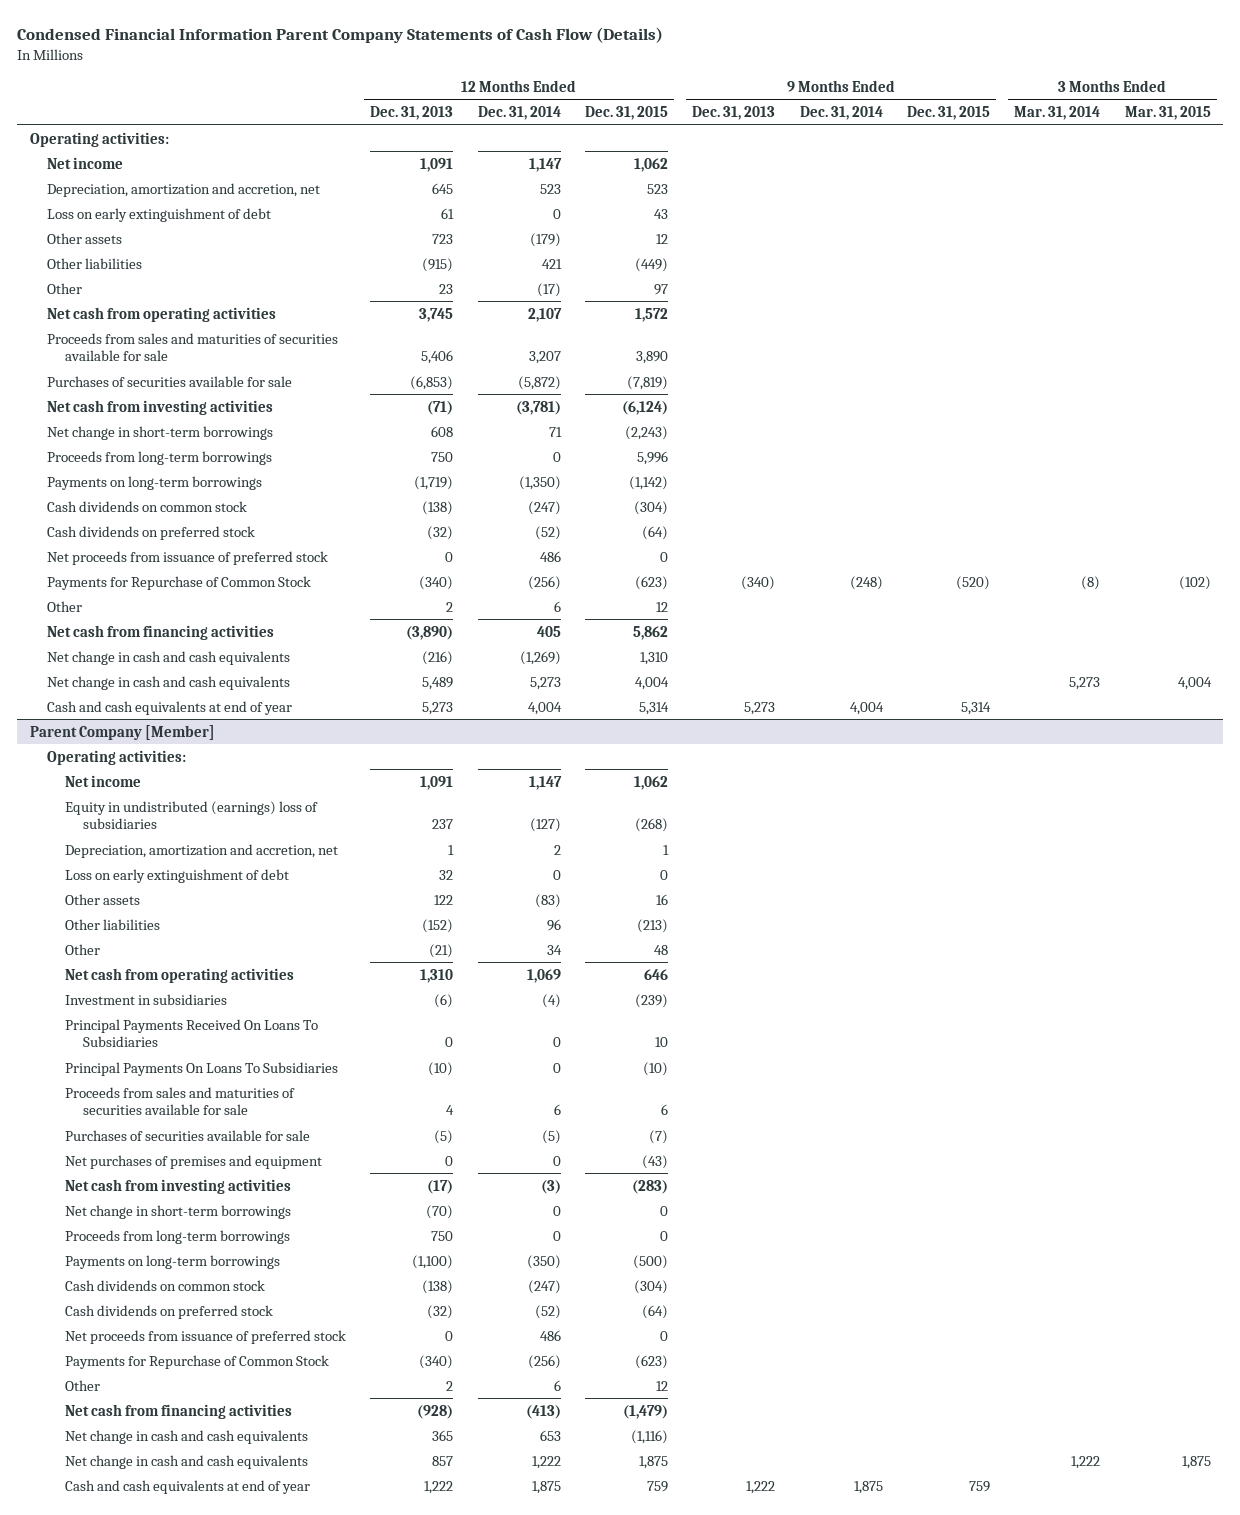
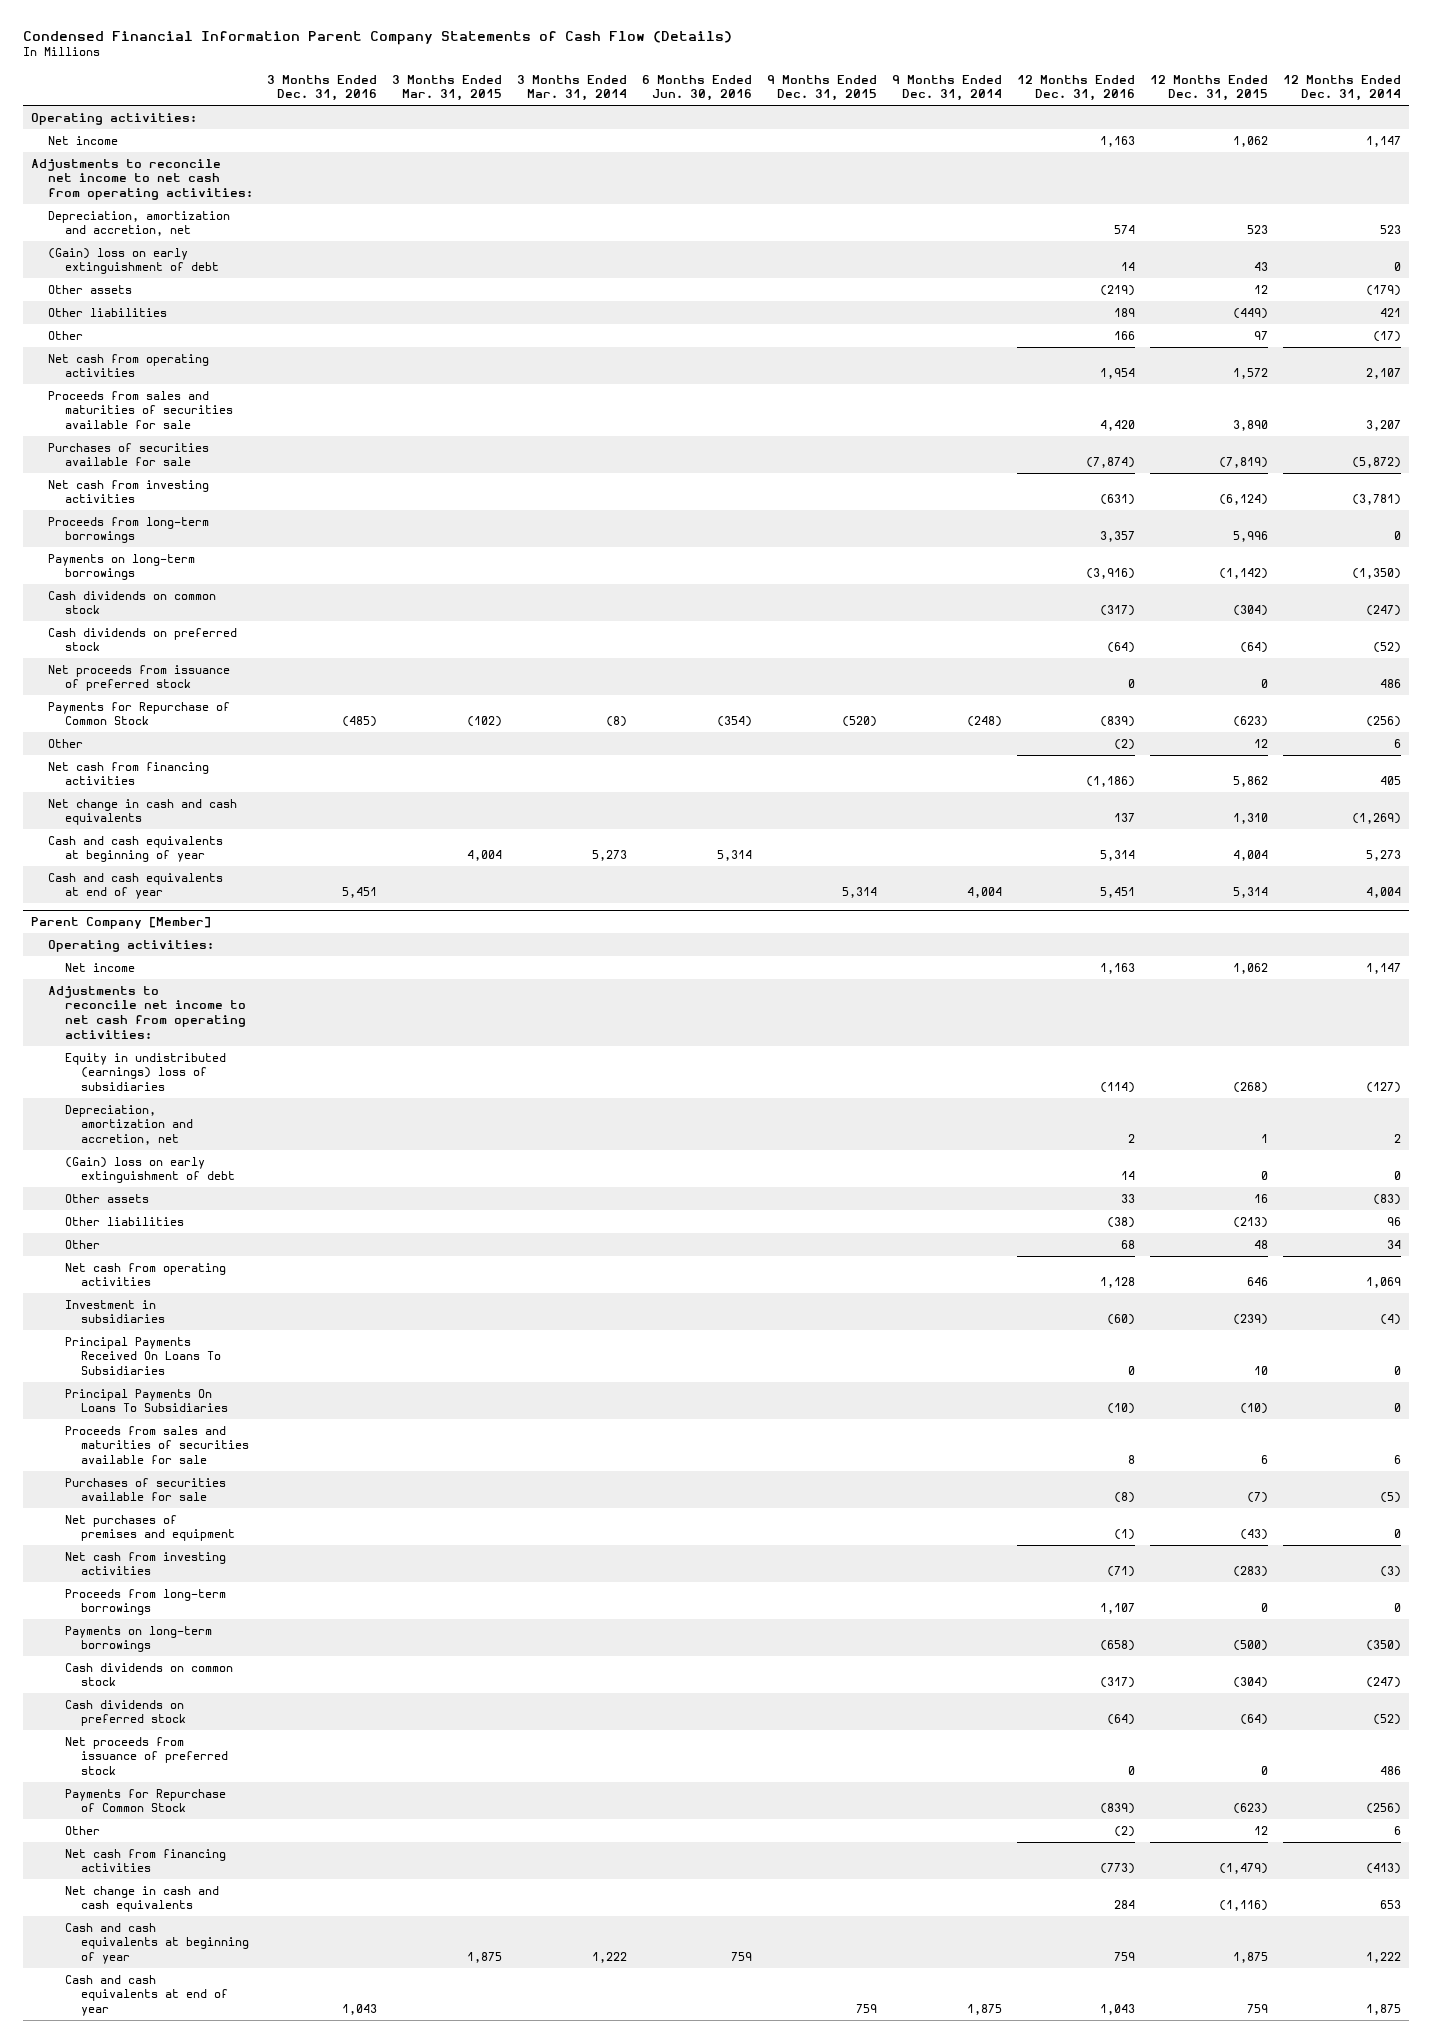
- | 12 Months Ended Dec. 31, 2013 | 12 Months Ended Dec. 31, 2014 | 12 Months Ended Dec. 31, 2015 | 9 Months Ended Dec. 31, 2013 | 9 Months Ended Dec. 31, 2014 | 9 Months Ended Dec. 31, 2015 | 3 Months Ended Mar. 31, 2014 | 3 Months Ended Mar. 31, 2015
+ | 3 Months Ended Dec. 31, 2016 | 3 Months Ended Mar. 31, 2015 | 3 Months Ended Mar. 31, 2014 | 6 Months Ended Jun. 30, 2016 | 9 Months Ended Dec. 31, 2015 | 9 Months Ended Dec. 31, 2014 | 12 Months Ended Dec. 31, 2016 | 12 Months Ended Dec. 31, 2015 | 12 Months Ended Dec. 31, 2014
+ Adjustments to reconcile net income to net cash from operating activities:
- Loss on early extinguishment of debt | 61 | 0 | 43 | | | | |
+ (Gain) loss on early extinguishment of debt | | | | | | | 14 | 43 | 0
- Net change in short-term borrowings | 608 | 71 | (2,243) | | | | |
- Net change in cash and cash equivalents | 5,489 | 5,273 | 4,004 | | | | 5,273 | 4,004
+ Cash and cash equivalents at beginning of year | | 4,004 | 5,273 | 5,314 | | | 5,314 | 4,004 | 5,273
@ Parent Company [Member]
+ Adjustments to reconcile net income to net cash from operating activities:
- Loss on early extinguishment of debt | 32 | 0 | 0 | | | | |
+ (Gain) loss on early extinguishment of debt | | | | | | | 14 | 0 | 0
- Net change in short-term borrowings | (70) | 0 | 0 | | | | |
- Net change in cash and cash equivalents | 857 | 1,222 | 1,875 | | | | 1,222 | 1,875
+ Cash and cash equivalents at beginning of year | | 1,875 | 1,222 | 759 | | | 759 | 1,875 | 1,222

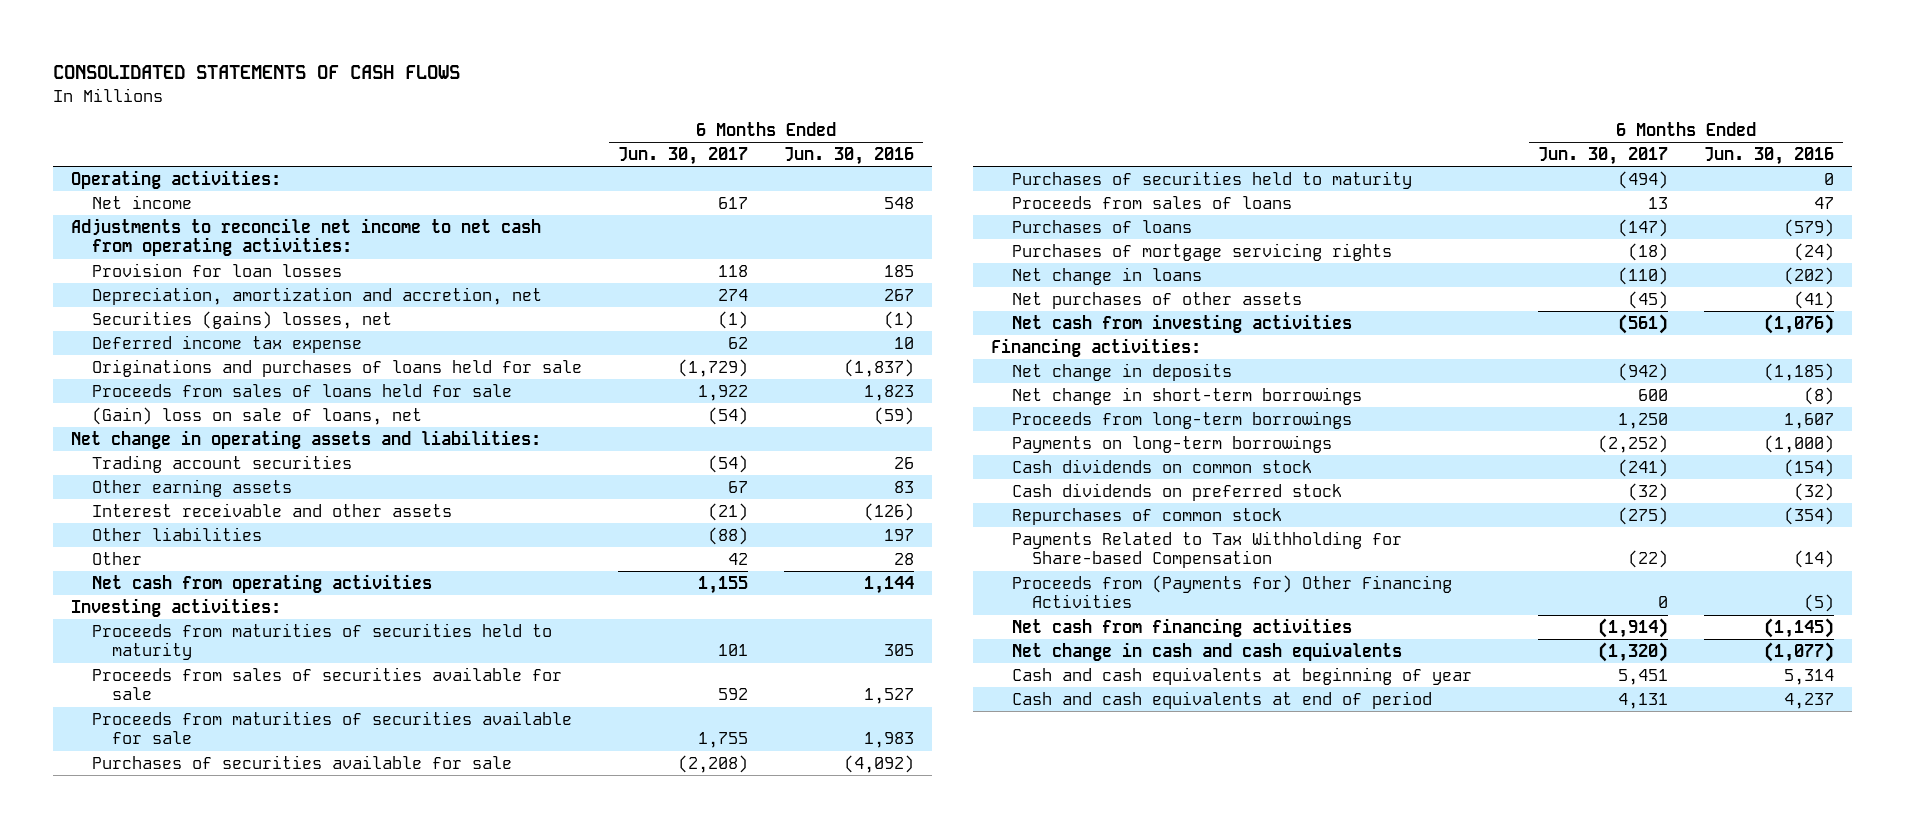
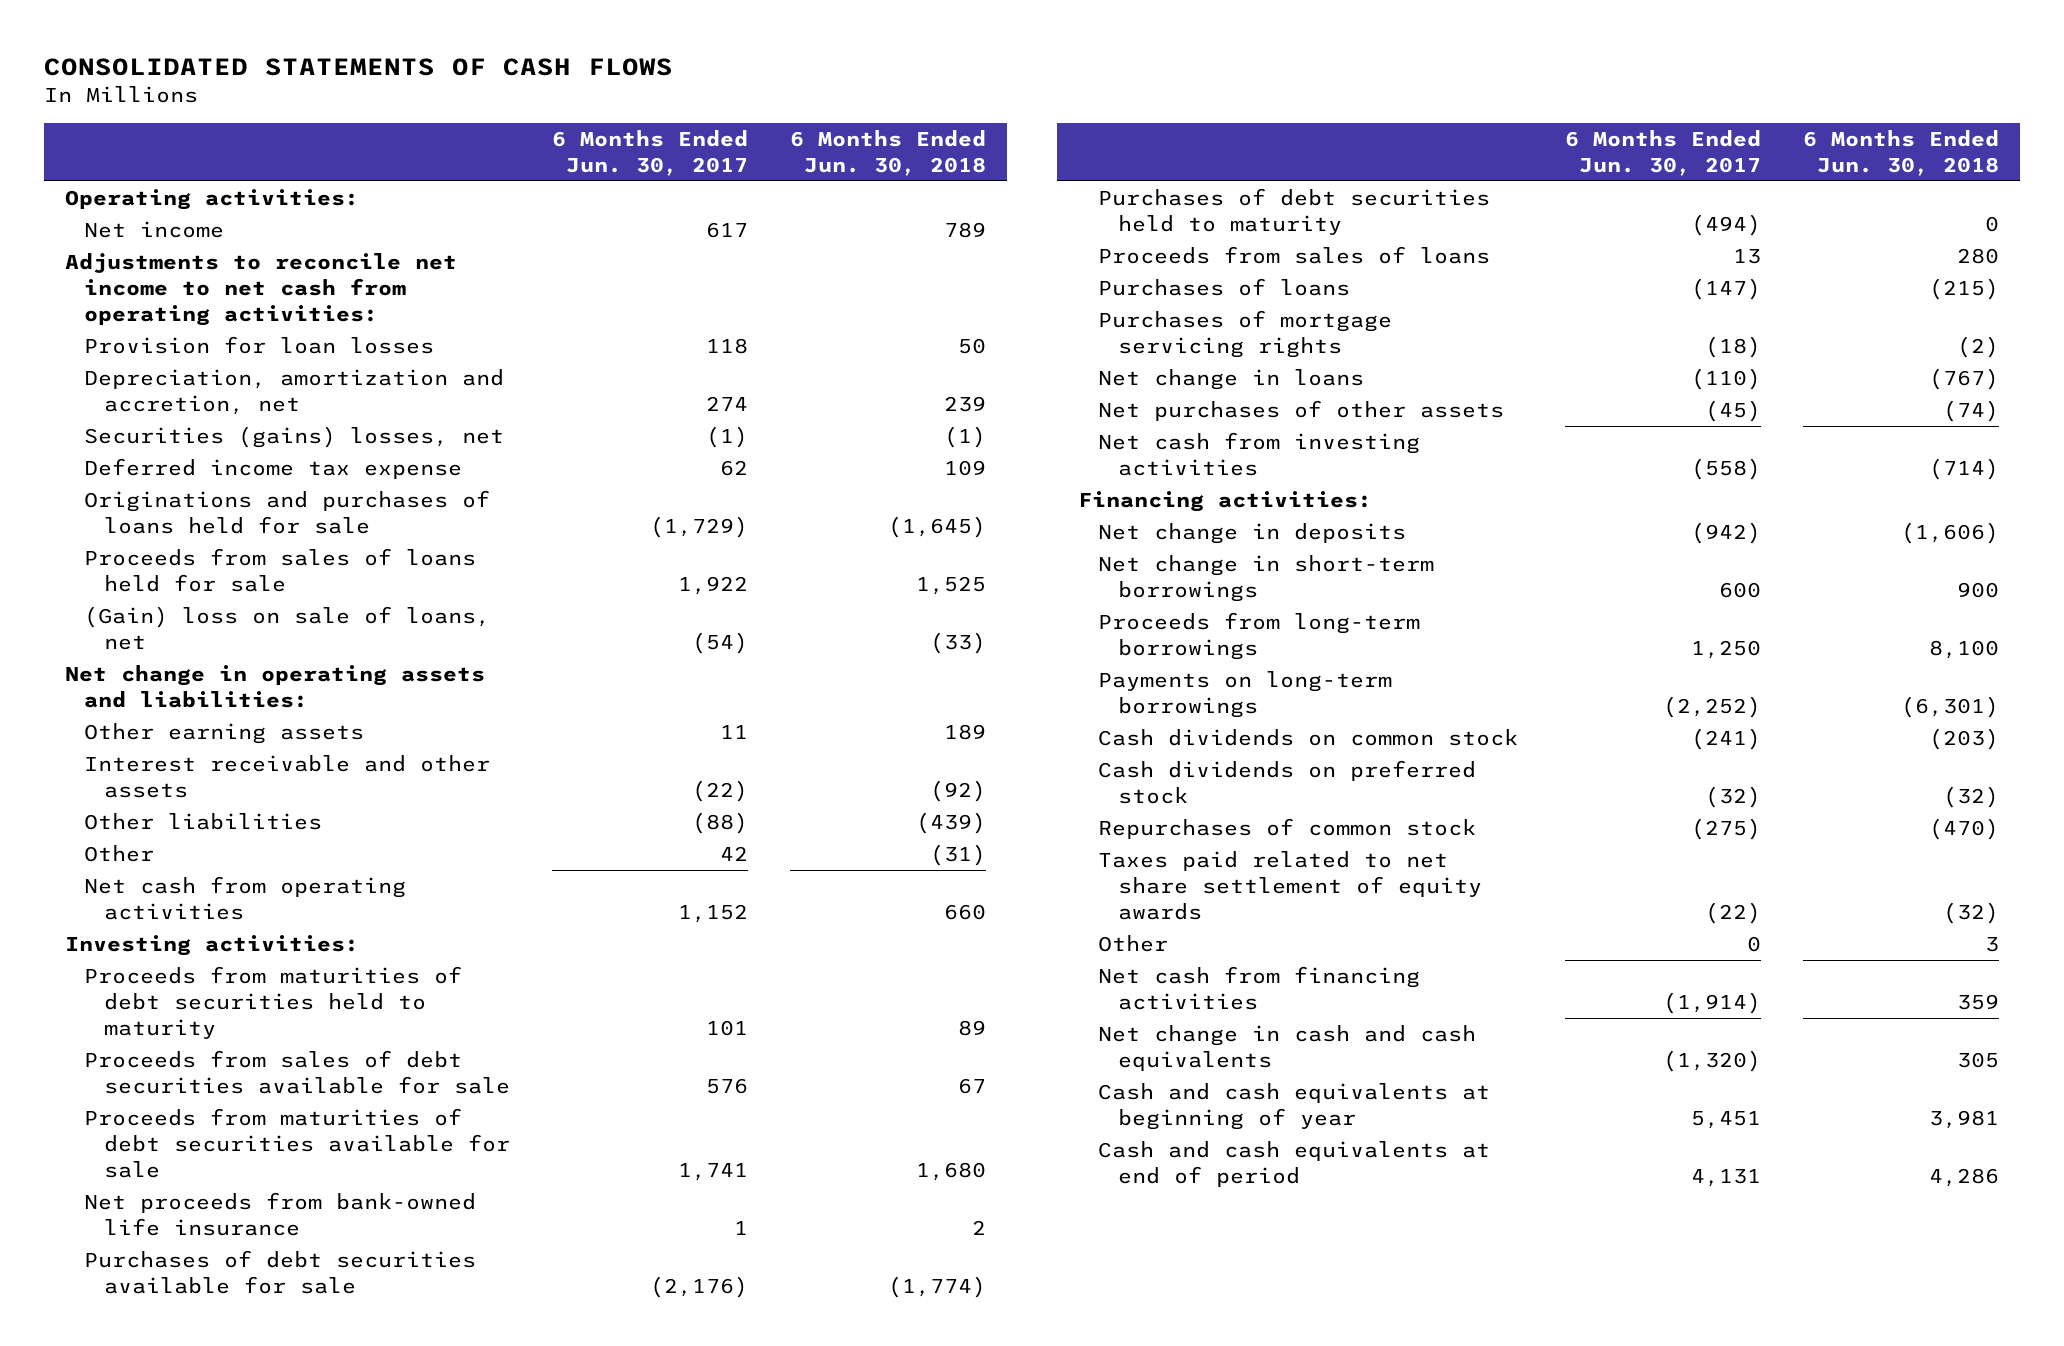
- | 6 Months Ended Jun. 30, 2017 | 6 Months Ended Jun. 30, 2016
+ | 6 Months Ended Jun. 30, 2017 | 6 Months Ended Jun. 30, 2018
- Trading account securities | (54) | 26
- Other earning assets | 67 | 83
- Interest receivable and other assets | (21) | (126)
+ Other earning assets | 11 | 189
+ Interest receivable and other assets | (22) | (92)
- Net cash from operating activities | 1,155 | 1,144
+ Net cash from operating activities | 1,152 | 660
- Proceeds from maturities of securities held to maturity | 101 | 305
- Proceeds from sales of securities available for sale | 592 | 1,527
- Proceeds from maturities of securities available for sale | 1,755 | 1,983
- Purchases of securities available for sale | (2,208) | (4,092)
- Purchases of securities held to maturity | (494) | 0
+ Proceeds from maturities of debt securities held to maturity | 101 | 89
+ Proceeds from sales of debt securities available for sale | 576 | 67
+ Proceeds from maturities of debt securities available for sale | 1,741 | 1,680
+ Net proceeds from bank-owned life insurance | 1 | 2
+ Purchases of debt securities available for sale | (2,176) | (1,774)
+ Purchases of debt securities held to maturity | (494) | 0
- Net cash from investing activities | (561) | (1,076)
+ Net cash from investing activities | (558) | (714)
- Payments Related to Tax Withholding for Share-based Compensation | (22) | (14)
- Proceeds from (Payments for) Other Financing Activities | 0 | (5)
+ Taxes paid related to net share settlement of equity awards | (22) | (32)
+ Other | 0 | 3

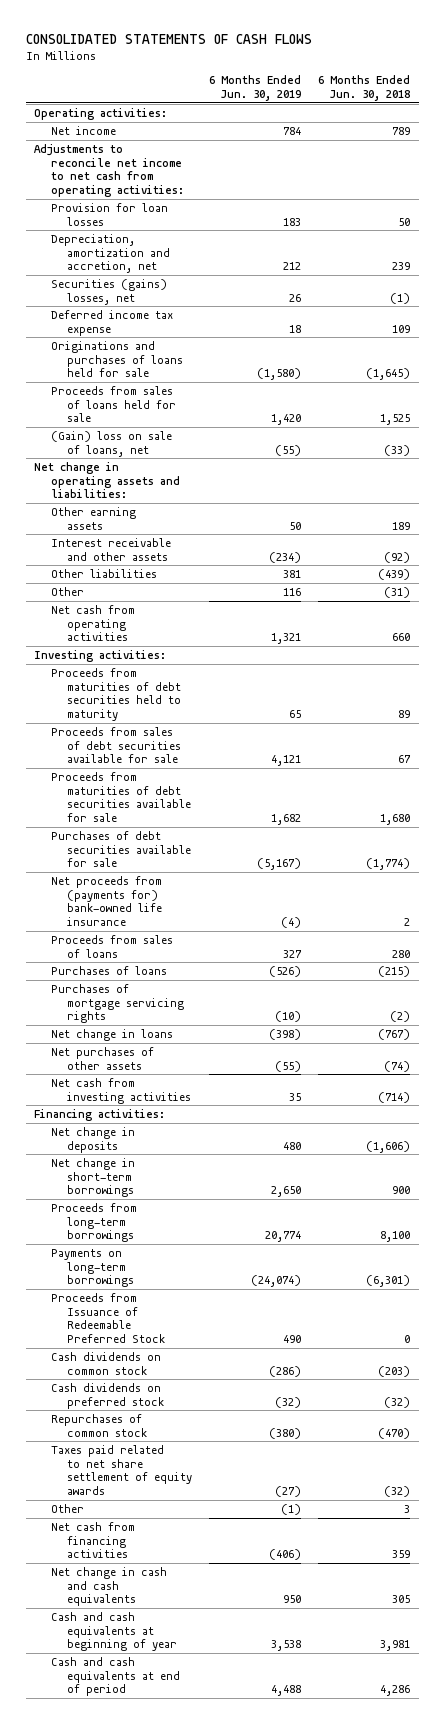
- | 6 Months Ended Jun. 30, 2017 | 6 Months Ended Jun. 30, 2018
+ | 6 Months Ended Jun. 30, 2019 | 6 Months Ended Jun. 30, 2018
- Net proceeds from bank-owned life insurance | 1 | 2
- Purchases of debt securities held to maturity | (494) | 0
+ Net proceeds from (payments for) bank-owned life insurance | (4) | 2
+ Proceeds from Issuance of Redeemable Preferred Stock | 490 | 0

